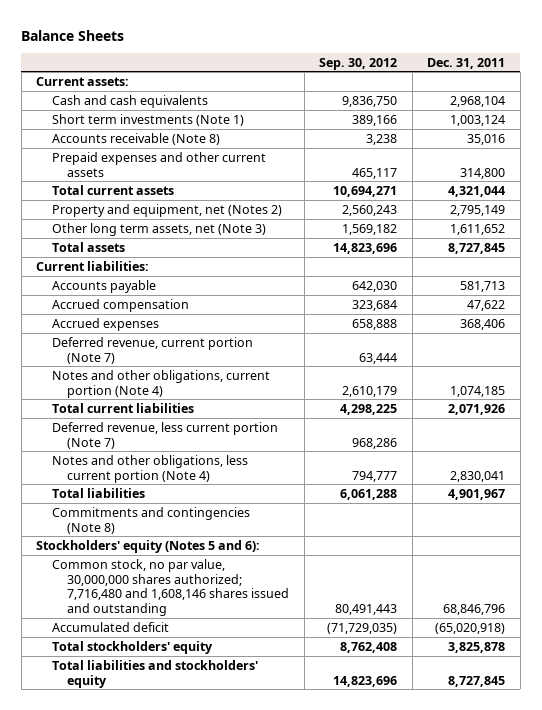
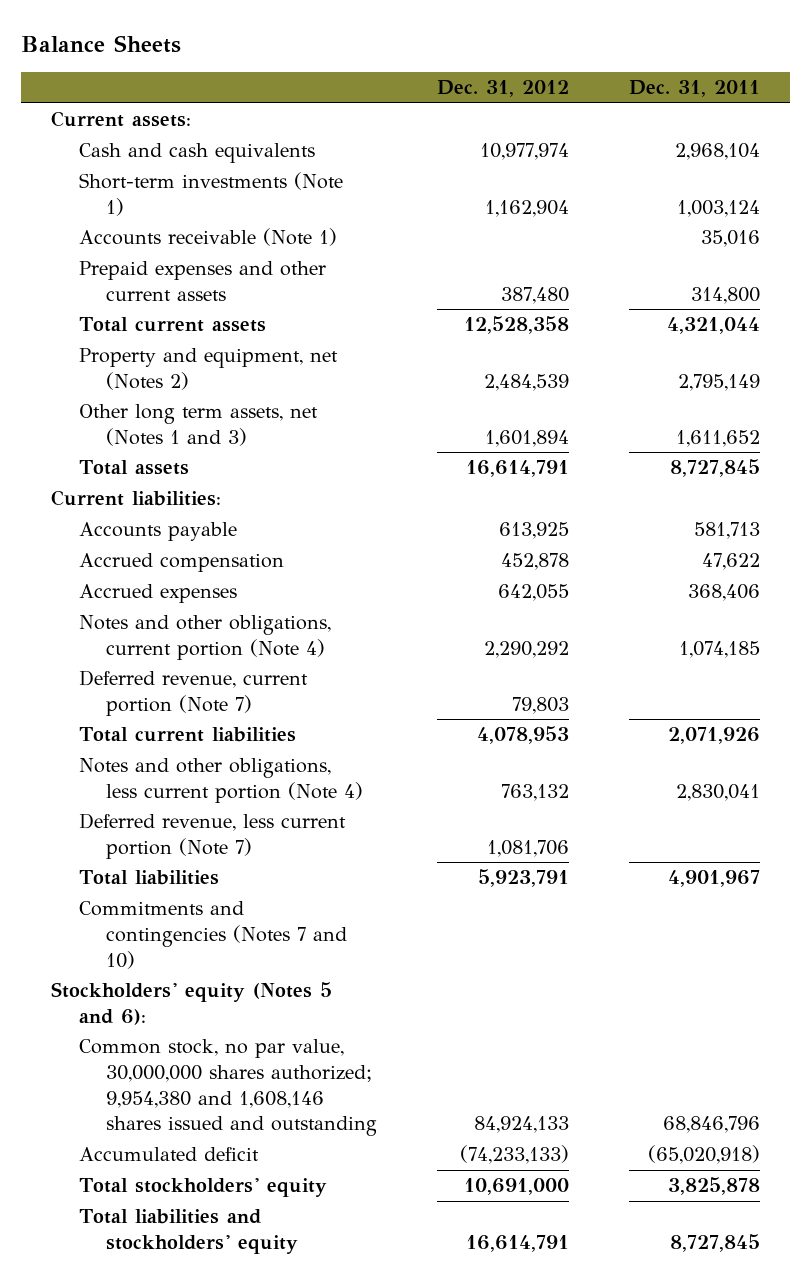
- | Sep. 30, 2012 | Dec. 31, 2011
+ | Dec. 31, 2012 | Dec. 31, 2011
- Short term investments (Note 1) | 389,166 | 1,003,124
- Accounts receivable (Note 8) | 3,238 | 35,016
+ Short-term investments (Note 1) | 1,162,904 | 1,003,124
+ Accounts receivable (Note 1) | | 35,016
- Other long term assets, net (Note 3) | 1,569,182 | 1,611,652
+ Other long term assets, net (Notes 1 and 3) | 1,601,894 | 1,611,652
moved down: Deferred revenue, current portion (Note 7) | 79,803 |
moved down: Deferred revenue, less current portion (Note 7) | 1,081,706 |
- Commitments and contingencies (Note 8)
+ Commitments and contingencies (Notes 7 and 10)
- Common stock, no par value, 30,000,000 shares authorized; 7,716,480 and 1,608,146 shares issued and outstanding | 80,491,443 | 68,846,796
+ Common stock, no par value, 30,000,000 shares authorized; 9,954,380 and 1,608,146 shares issued and outstanding | 84,924,133 | 68,846,796

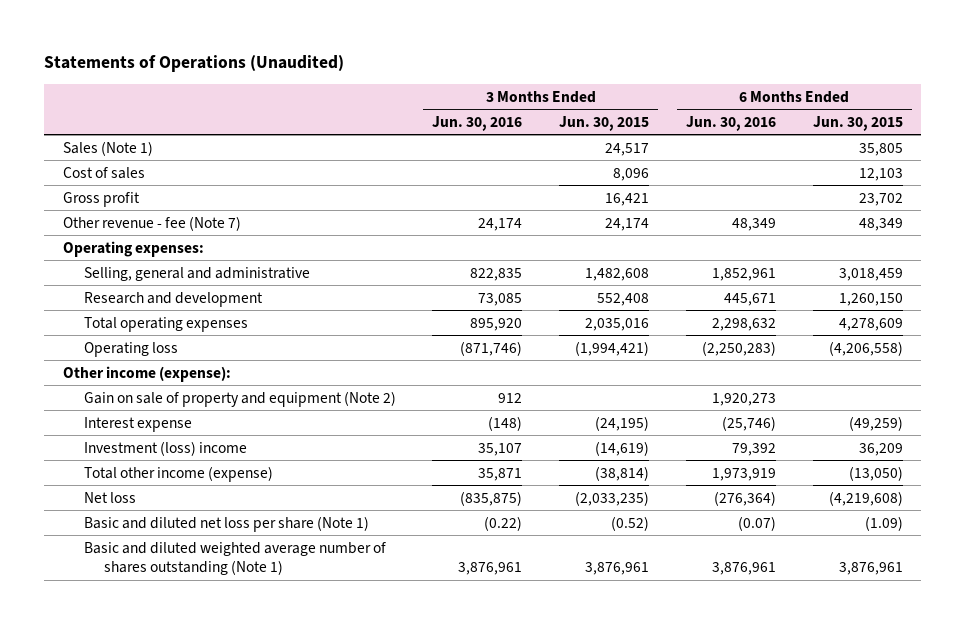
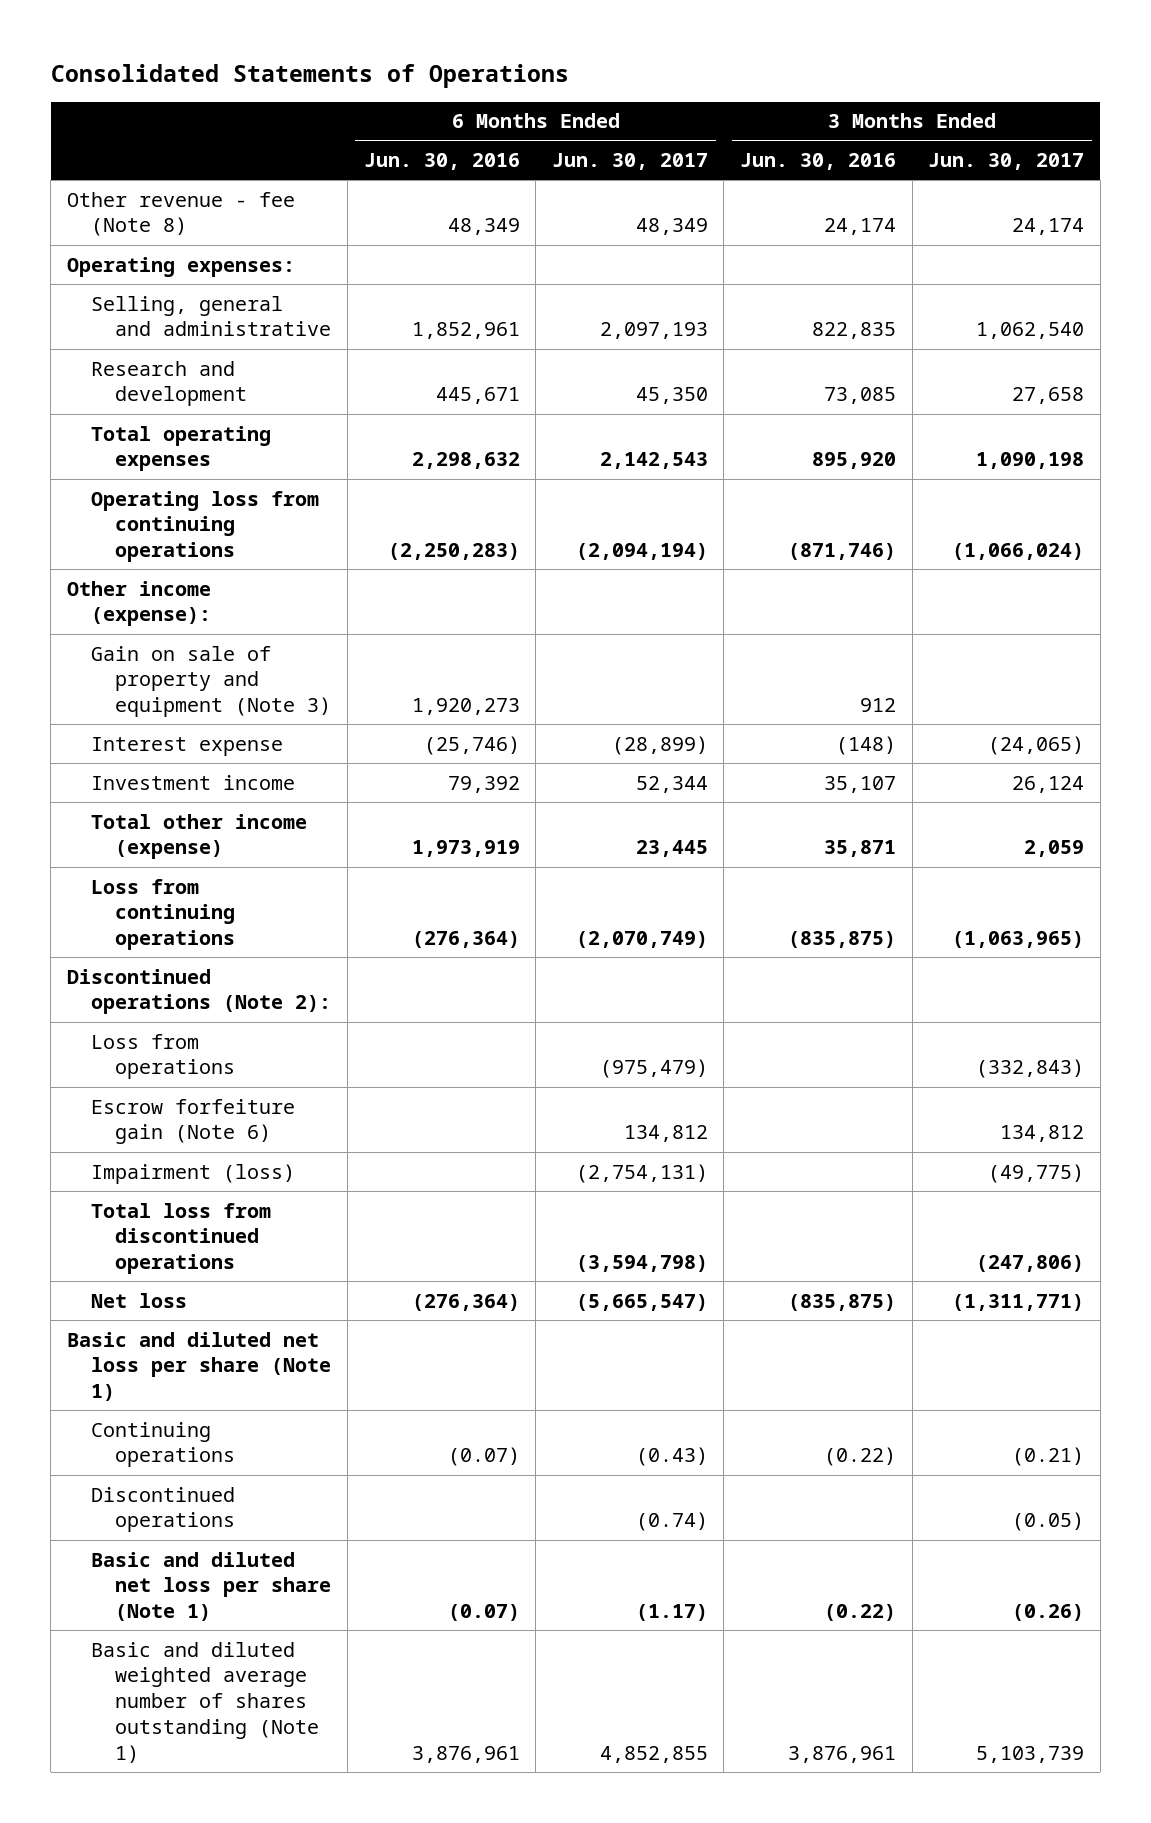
- Statements of Operations (Unaudited)
+ Consolidated Statements of Operations
- | 3 Months Ended Jun. 30, 2016 | 3 Months Ended Jun. 30, 2015 | 6 Months Ended Jun. 30, 2016 | 6 Months Ended Jun. 30, 2015
+ | 6 Months Ended Jun. 30, 2016 | 6 Months Ended Jun. 30, 2017 | 3 Months Ended Jun. 30, 2016 | 3 Months Ended Jun. 30, 2017
- Sales (Note 1) | | 24,517 | | 35,805
- Cost of sales | | 8,096 | | 12,103
- Gross profit | | 16,421 | | 23,702
- Other revenue - fee (Note 7) | 24,174 | 24,174 | 48,349 | 48,349
+ Other revenue - fee (Note 8) | 48,349 | 48,349 | 24,174 | 24,174
- Operating loss | (871,746) | (1,994,421) | (2,250,283) | (4,206,558)
+ Operating loss from continuing operations | (2,250,283) | (2,094,194) | (871,746) | (1,066,024)
- Gain on sale of property and equipment (Note 2) | 912 | | 1,920,273 |
+ Gain on sale of property and equipment (Note 3) | 1,920,273 | | 912 |
- Investment (loss) income | 35,107 | (14,619) | 79,392 | 36,209
+ Investment income | 79,392 | 52,344 | 35,107 | 26,124
+ Loss from continuing operations | (276,364) | (2,070,749) | (835,875) | (1,063,965)
+ Discontinued operations (Note 2):
+ Loss from operations | | (975,479) | | (332,843)
+ Escrow forfeiture gain (Note 6) | | 134,812 | | 134,812
+ Impairment (loss) | | (2,754,131) | | (49,775)
+ Total loss from discontinued operations | | (3,594,798) | | (247,806)
+ Basic and diluted net loss per share (Note 1)
+ Continuing operations | (0.07) | (0.43) | (0.22) | (0.21)
+ Discontinued operations | | (0.74) | | (0.05)

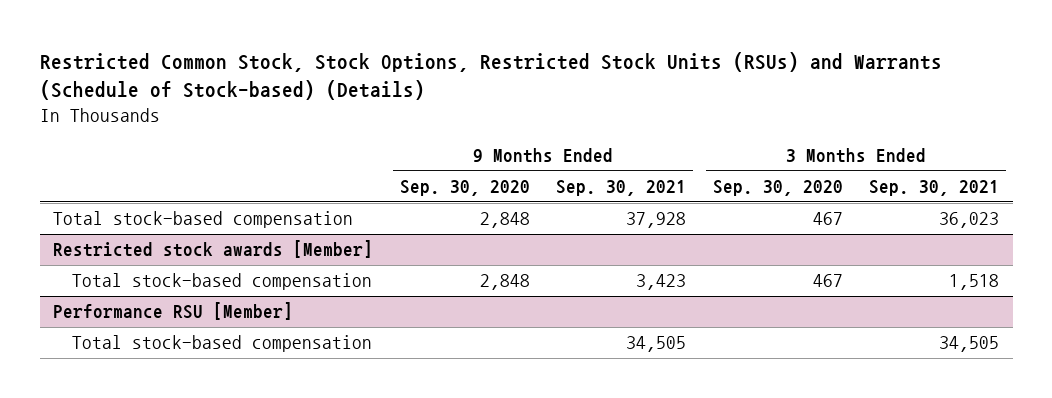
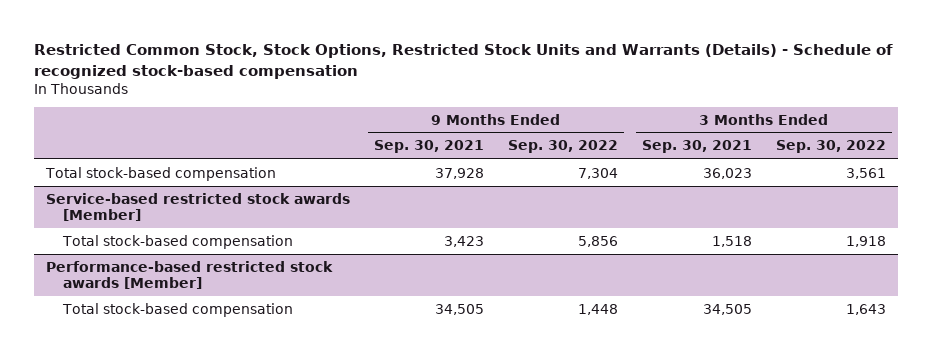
- Restricted Common Stock, Stock Options, Restricted Stock Units (RSUs) and Warrants (Schedule of Stock-based) (Details)
+ Restricted Common Stock, Stock Options, Restricted Stock Units and Warrants (Details) - Schedule of recognized stock-based compensation
- | 9 Months Ended Sep. 30, 2020 | 9 Months Ended Sep. 30, 2021 | 3 Months Ended Sep. 30, 2020 | 3 Months Ended Sep. 30, 2021
+ | 9 Months Ended Sep. 30, 2021 | 9 Months Ended Sep. 30, 2022 | 3 Months Ended Sep. 30, 2021 | 3 Months Ended Sep. 30, 2022
- Restricted stock awards [Member]
+ Service-based restricted stock awards [Member]
- Performance RSU [Member]
+ Performance-based restricted stock awards [Member]

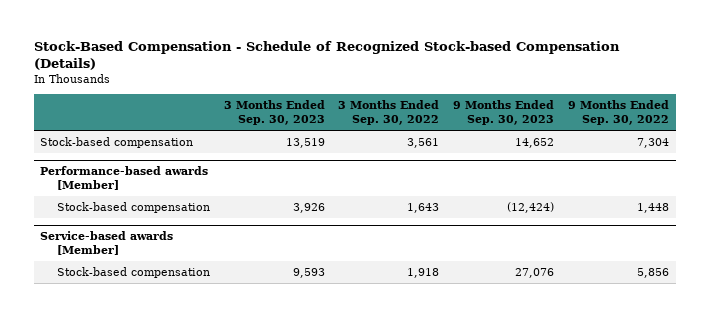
- Restricted Common Stock, Stock Options, Restricted Stock Units and Warrants (Details) - Schedule of recognized stock-based compensation
+ Stock-Based Compensation - Schedule of Recognized Stock-based Compensation (Details)
- | 9 Months Ended Sep. 30, 2021 | 9 Months Ended Sep. 30, 2022 | 3 Months Ended Sep. 30, 2021 | 3 Months Ended Sep. 30, 2022
+ | 3 Months Ended Sep. 30, 2023 | 3 Months Ended Sep. 30, 2022 | 9 Months Ended Sep. 30, 2023 | 9 Months Ended Sep. 30, 2022
- Total stock-based compensation | 37,928 | 7,304 | 36,023 | 3,561
- Service-based restricted stock awards [Member]
- Total stock-based compensation | 3,423 | 5,856 | 1,518 | 1,918
- Performance-based restricted stock awards [Member]
- Total stock-based compensation | 34,505 | 1,448 | 34,505 | 1,643
+ Stock-based compensation | 13,519 | 3,561 | 14,652 | 7,304
+ Performance-based awards [Member]
+ Stock-based compensation | 3,926 | 1,643 | (12,424) | 1,448
+ Service-based awards [Member]
+ Stock-based compensation | 9,593 | 1,918 | 27,076 | 5,856

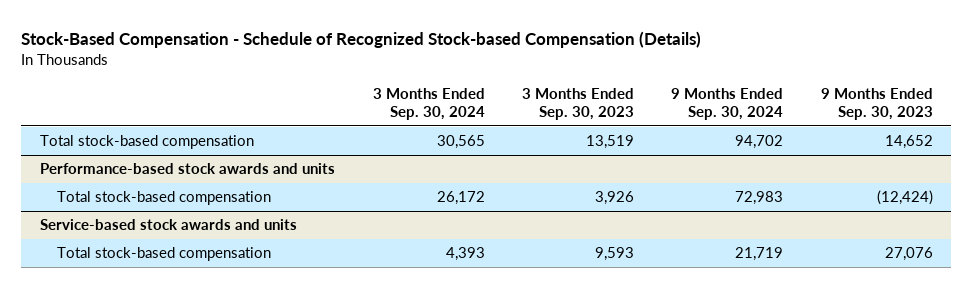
- | 3 Months Ended Sep. 30, 2023 | 3 Months Ended Sep. 30, 2022 | 9 Months Ended Sep. 30, 2023 | 9 Months Ended Sep. 30, 2022
+ | 3 Months Ended Sep. 30, 2024 | 3 Months Ended Sep. 30, 2023 | 9 Months Ended Sep. 30, 2024 | 9 Months Ended Sep. 30, 2023
- Stock-based compensation | 13,519 | 3,561 | 14,652 | 7,304
- Performance-based awards [Member]
- Stock-based compensation | 3,926 | 1,643 | (12,424) | 1,448
- Service-based awards [Member]
- Stock-based compensation | 9,593 | 1,918 | 27,076 | 5,856
+ Total stock-based compensation | 30,565 | 13,519 | 94,702 | 14,652
+ Performance-based stock awards and units
+ Total stock-based compensation | 26,172 | 3,926 | 72,983 | (12,424)
+ Service-based stock awards and units
+ Total stock-based compensation | 4,393 | 9,593 | 21,719 | 27,076

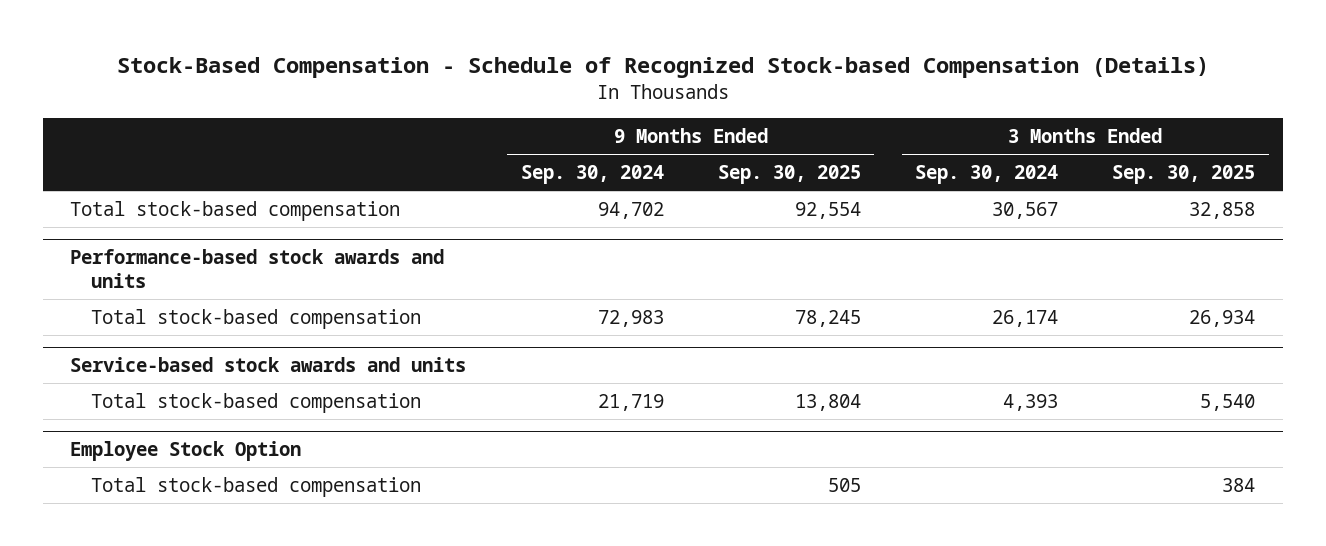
- | 3 Months Ended Sep. 30, 2024 | 3 Months Ended Sep. 30, 2023 | 9 Months Ended Sep. 30, 2024 | 9 Months Ended Sep. 30, 2023
+ | 9 Months Ended Sep. 30, 2024 | 9 Months Ended Sep. 30, 2025 | 3 Months Ended Sep. 30, 2024 | 3 Months Ended Sep. 30, 2025
- Total stock-based compensation | 30,565 | 13,519 | 94,702 | 14,652
+ Total stock-based compensation | 94,702 | 92,554 | 30,567 | 32,858
@ Performance-based stock awards and units
- Total stock-based compensation | 26,172 | 3,926 | 72,983 | (12,424)
+ Total stock-based compensation | 72,983 | 78,245 | 26,174 | 26,934
+ Employee Stock Option
+ Total stock-based compensation | | 505 | | 384

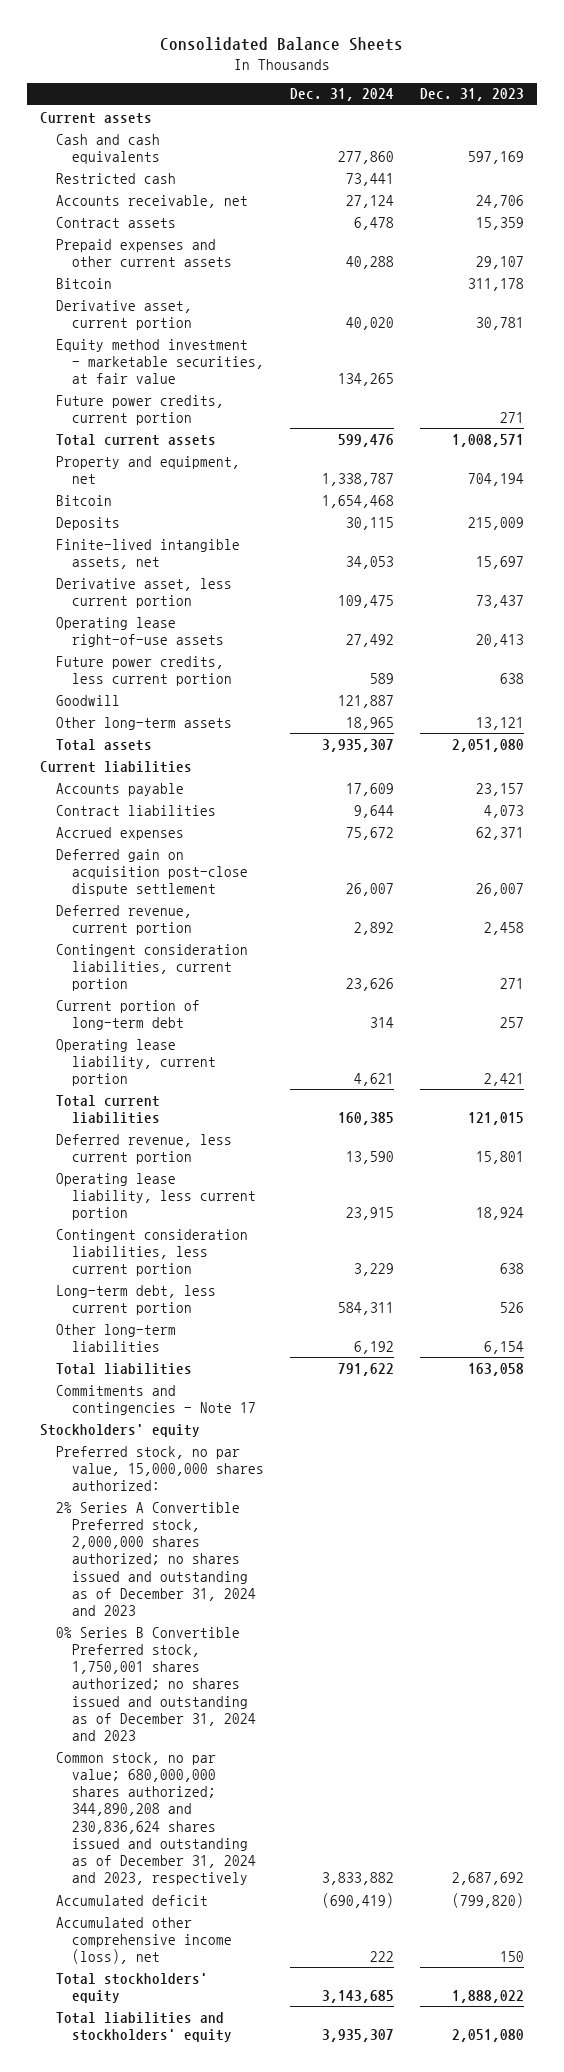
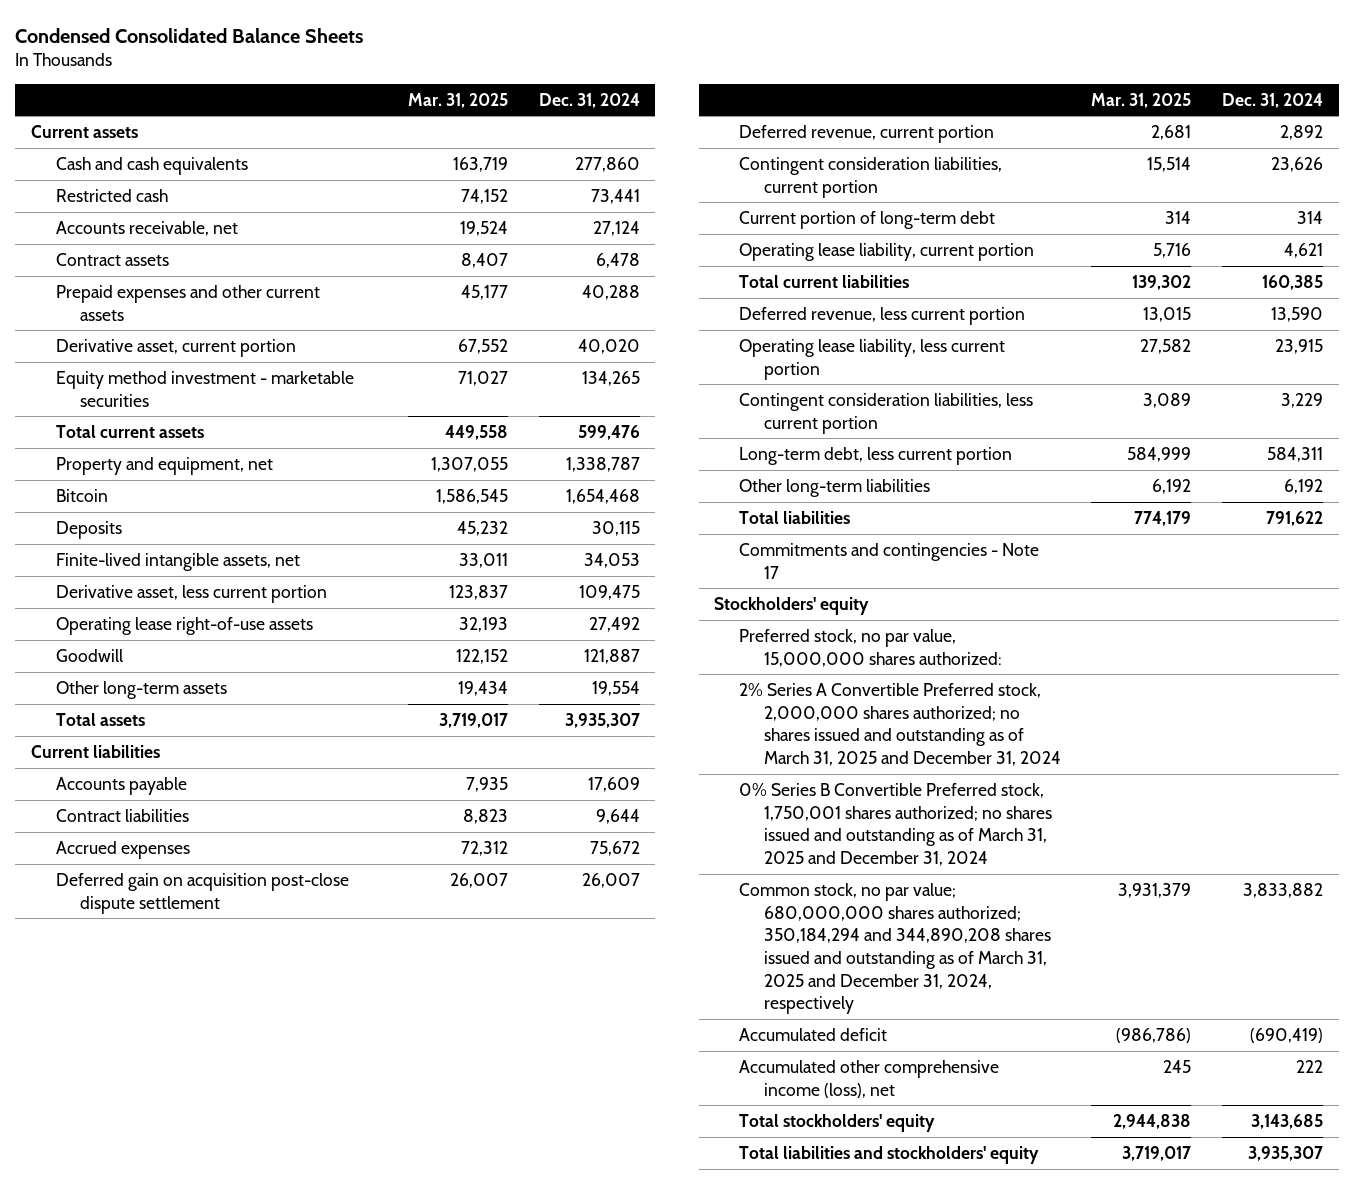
- Consolidated Balance Sheets
+ Condensed Consolidated Balance Sheets
- | Dec. 31, 2024 | Dec. 31, 2023
+ | Mar. 31, 2025 | Dec. 31, 2024
- Bitcoin | | 311,178
- Equity method investment - marketable securities, at fair value | 134,265 |
- Future power credits, current portion | | 271
+ Equity method investment - marketable securities | 71,027 | 134,265
- Future power credits, less current portion | 589 | 638
- Other long-term assets | 18,965 | 13,121
+ Other long-term assets | 19,434 | 19,554
- 2% Series A Convertible Preferred stock, 2,000,000 shares authorized; no shares issued and outstanding as of December 31, 2024 and 2023
- 0% Series B Convertible Preferred stock, 1,750,001 shares authorized; no shares issued and outstanding as of December 31, 2024 and 2023
- Common stock, no par value; 680,000,000 shares authorized; 344,890,208 and 230,836,624 shares issued and outstanding as of December 31, 2024 and 2023, respectively | 3,833,882 | 2,687,692
+ 2% Series A Convertible Preferred stock, 2,000,000 shares authorized; no shares issued and outstanding as of March 31, 2025 and December 31, 2024
+ 0% Series B Convertible Preferred stock, 1,750,001 shares authorized; no shares issued and outstanding as of March 31, 2025 and December 31, 2024
+ Common stock, no par value; 680,000,000 shares authorized; 350,184,294 and 344,890,208 shares issued and outstanding as of March 31, 2025 and December 31, 2024, respectively | 3,931,379 | 3,833,882

